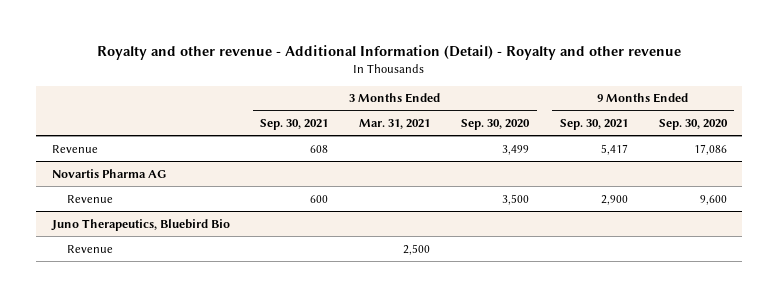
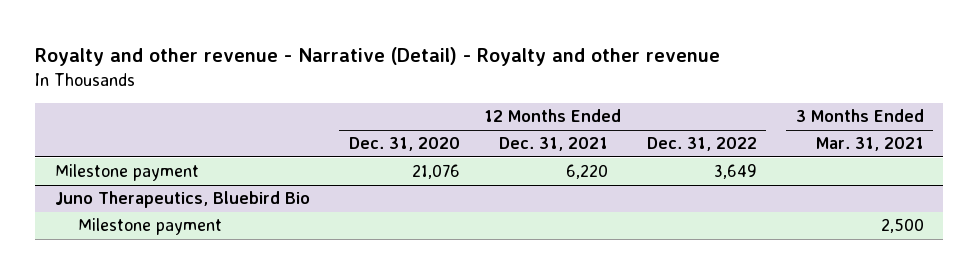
- Royalty and other revenue - Additional Information (Detail) - Royalty and other revenue
+ Royalty and other revenue - Narrative (Detail) - Royalty and other revenue
- | 3 Months Ended Sep. 30, 2021 | 3 Months Ended Mar. 31, 2021 | 3 Months Ended Sep. 30, 2020 | 9 Months Ended Sep. 30, 2021 | 9 Months Ended Sep. 30, 2020
+ | 12 Months Ended Dec. 31, 2020 | 12 Months Ended Dec. 31, 2021 | 12 Months Ended Dec. 31, 2022 | 3 Months Ended Mar. 31, 2021
- Revenue | 608 | | 3,499 | 5,417 | 17,086
- Novartis Pharma AG
- Revenue | 600 | | 3,500 | 2,900 | 9,600
+ Milestone payment | 21,076 | 6,220 | 3,649 |
@ Juno Therapeutics, Bluebird Bio
- Revenue | | 2,500 | | |
+ Milestone payment | | | | 2,500

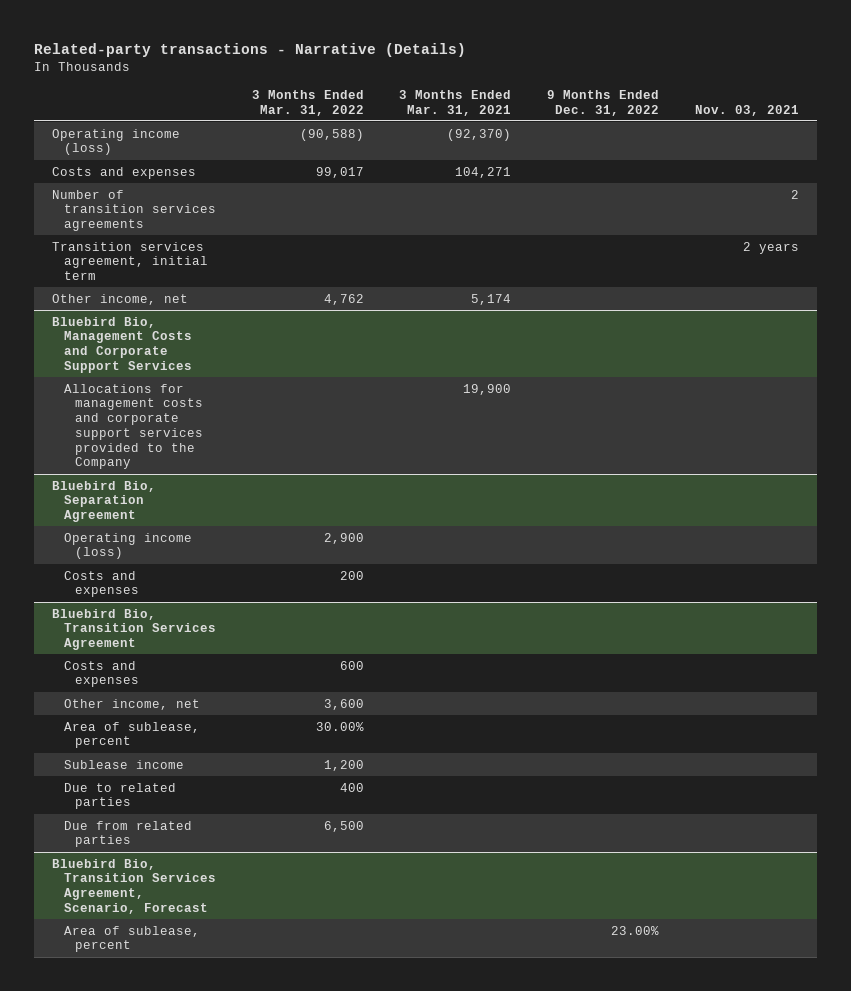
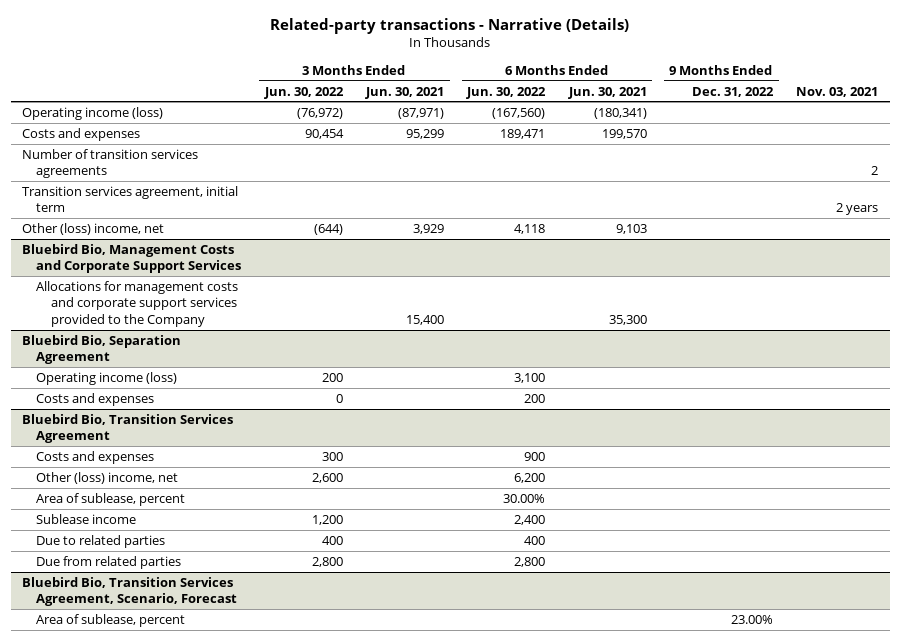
- | 3 Months Ended Mar. 31, 2022 | 3 Months Ended Mar. 31, 2021 | 9 Months Ended Dec. 31, 2022 | Nov. 03, 2021
+ | 3 Months Ended Jun. 30, 2022 | 3 Months Ended Jun. 30, 2021 | 6 Months Ended Jun. 30, 2022 | 6 Months Ended Jun. 30, 2021 | 9 Months Ended Dec. 31, 2022 | Nov. 03, 2021
- Other income, net | 4,762 | 5,174 | |
+ Other (loss) income, net | (644) | 3,929 | 4,118 | 9,103 | |
@ Bluebird Bio, Transition Services Agreement
- Other income, net | 3,600 | | |
+ Other (loss) income, net | 2,600 | | 6,200 | | |

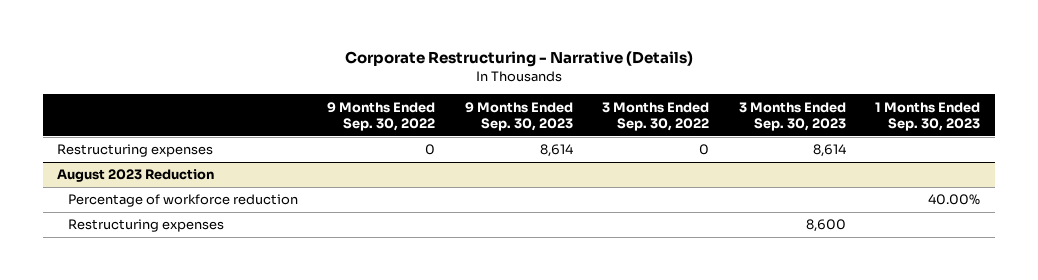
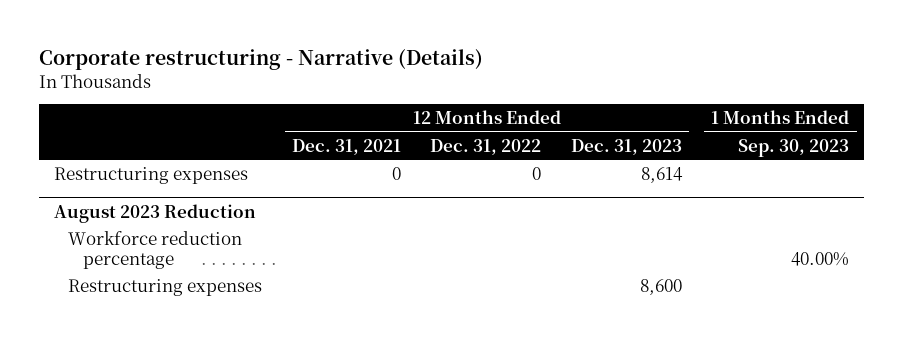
- Corporate Restructuring - Narrative (Details)
+ Corporate restructuring - Narrative (Details)
- | 9 Months Ended Sep. 30, 2022 | 9 Months Ended Sep. 30, 2023 | 3 Months Ended Sep. 30, 2022 | 3 Months Ended Sep. 30, 2023 | 1 Months Ended Sep. 30, 2023
+ | 12 Months Ended Dec. 31, 2021 | 12 Months Ended Dec. 31, 2022 | 12 Months Ended Dec. 31, 2023 | 1 Months Ended Sep. 30, 2023
@ August 2023 Reduction
- Percentage of workforce reduction | | | | | 40.00%
+ Workforce reduction percentage | | | | 40.00%

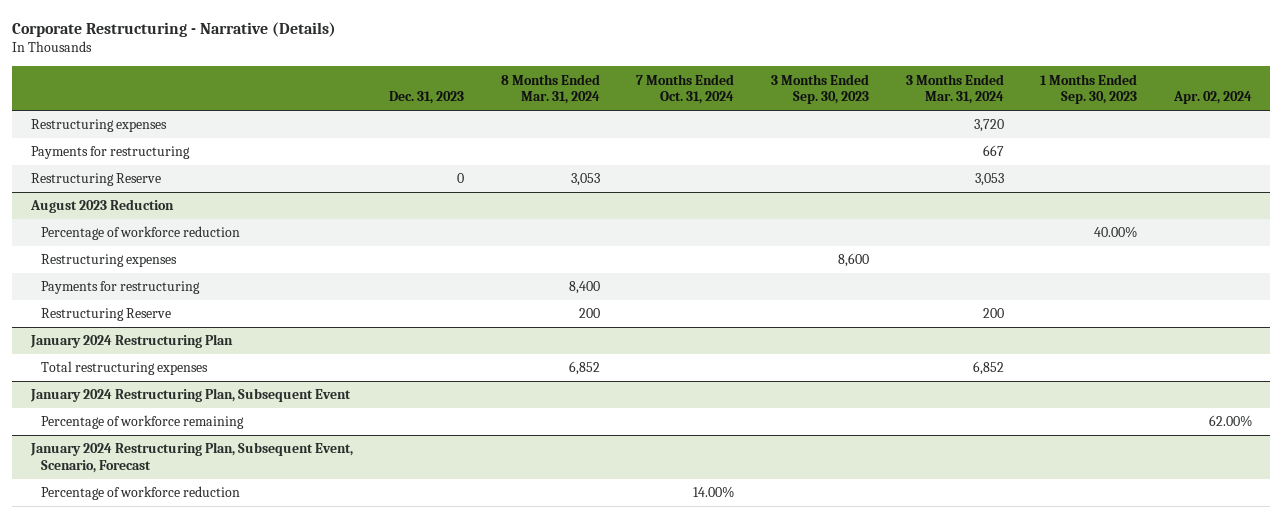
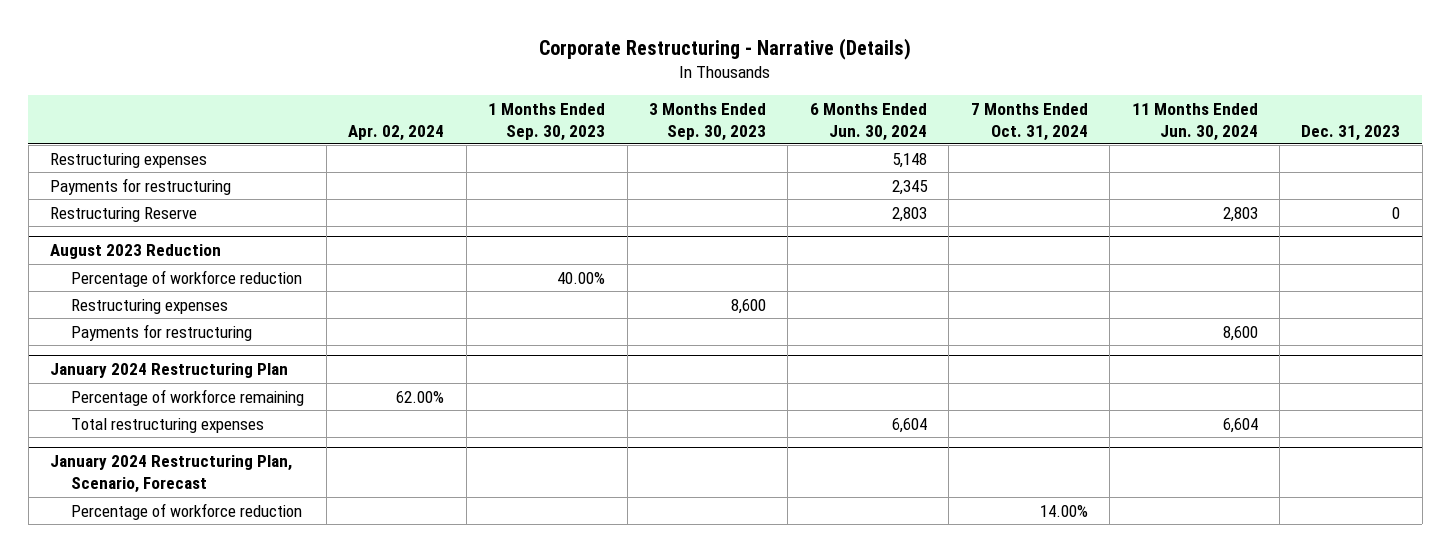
- | Dec. 31, 2023 | 8 Months Ended Mar. 31, 2024 | 7 Months Ended Oct. 31, 2024 | 3 Months Ended Sep. 30, 2023 | 3 Months Ended Mar. 31, 2024 | 1 Months Ended Sep. 30, 2023 | Apr. 02, 2024
+ | Apr. 02, 2024 | 1 Months Ended Sep. 30, 2023 | 3 Months Ended Sep. 30, 2023 | 6 Months Ended Jun. 30, 2024 | 7 Months Ended Oct. 31, 2024 | 11 Months Ended Jun. 30, 2024 | Dec. 31, 2023
@ August 2023 Reduction
- Restructuring Reserve | | 200 | | | 200 | |
@ January 2024 Restructuring Plan
+ Percentage of workforce remaining | 62.00% | | | | | |
- January 2024 Restructuring Plan, Subsequent Event
- Percentage of workforce remaining | | | | | | | 62.00%
- January 2024 Restructuring Plan, Subsequent Event, Scenario, Forecast
+ January 2024 Restructuring Plan, Scenario, Forecast

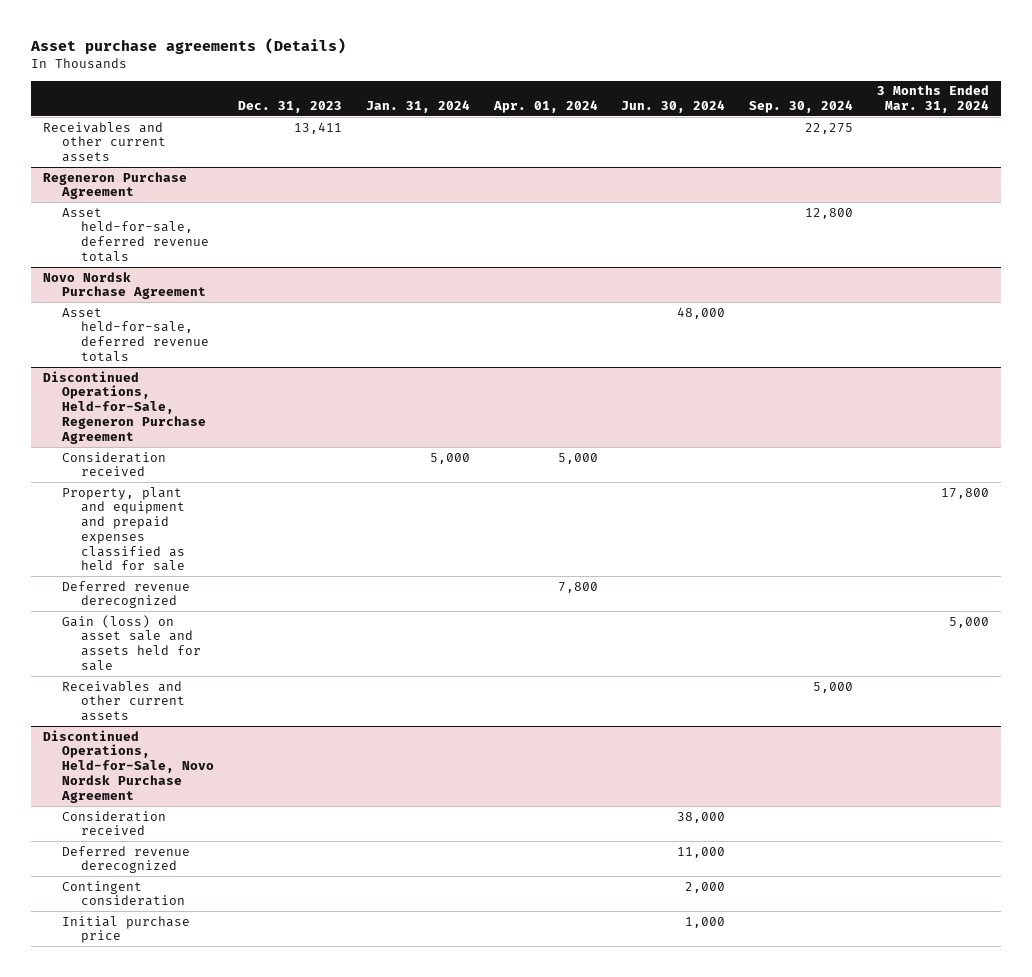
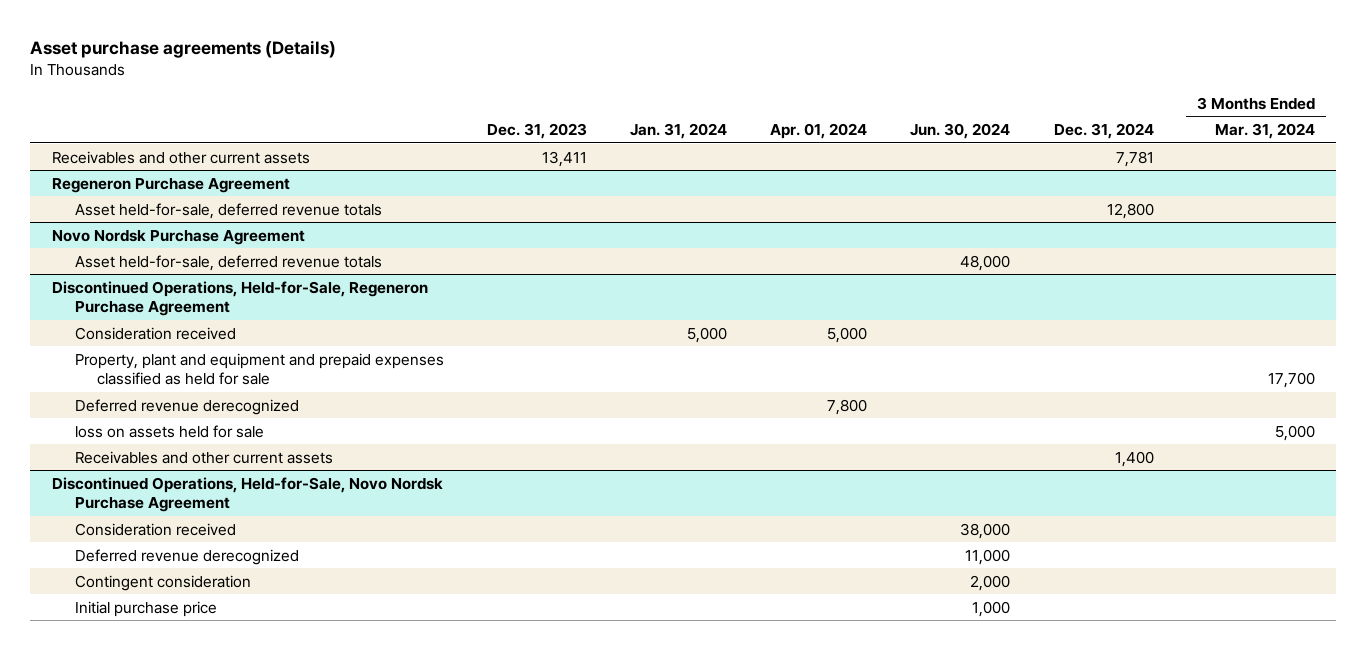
- | Dec. 31, 2023 | Jan. 31, 2024 | Apr. 01, 2024 | Jun. 30, 2024 | Sep. 30, 2024 | 3 Months Ended Mar. 31, 2024
+ | Dec. 31, 2023 | Jan. 31, 2024 | Apr. 01, 2024 | Jun. 30, 2024 | Dec. 31, 2024 | 3 Months Ended Mar. 31, 2024
@ Discontinued Operations, Held-for-Sale, Regeneron Purchase Agreement
- Property, plant and equipment and prepaid expenses classified as held for sale | | | | | | 17,800
+ Property, plant and equipment and prepaid expenses classified as held for sale | | | | | | 17,700
- Gain (loss) on asset sale and assets held for sale | | | | | | 5,000
+ loss on assets held for sale | | | | | | 5,000

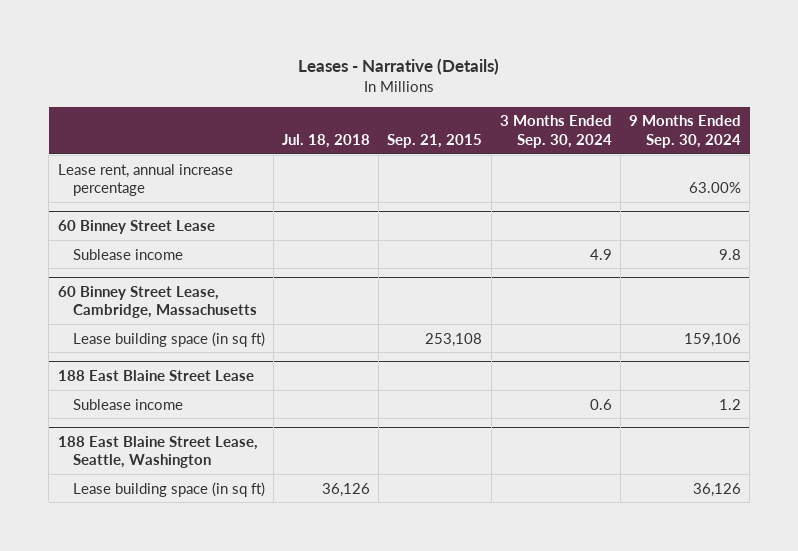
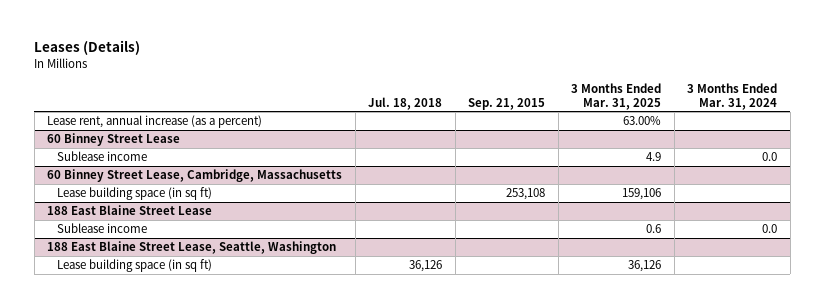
- Leases - Narrative (Details)
+ Leases (Details)
- | Jul. 18, 2018 | Sep. 21, 2015 | 3 Months Ended Sep. 30, 2024 | 9 Months Ended Sep. 30, 2024
+ | Jul. 18, 2018 | Sep. 21, 2015 | 3 Months Ended Mar. 31, 2025 | 3 Months Ended Mar. 31, 2024
- Lease rent, annual increase percentage | | | | 63.00%
+ Lease rent, annual increase (as a percent) | | | 63.00% |

